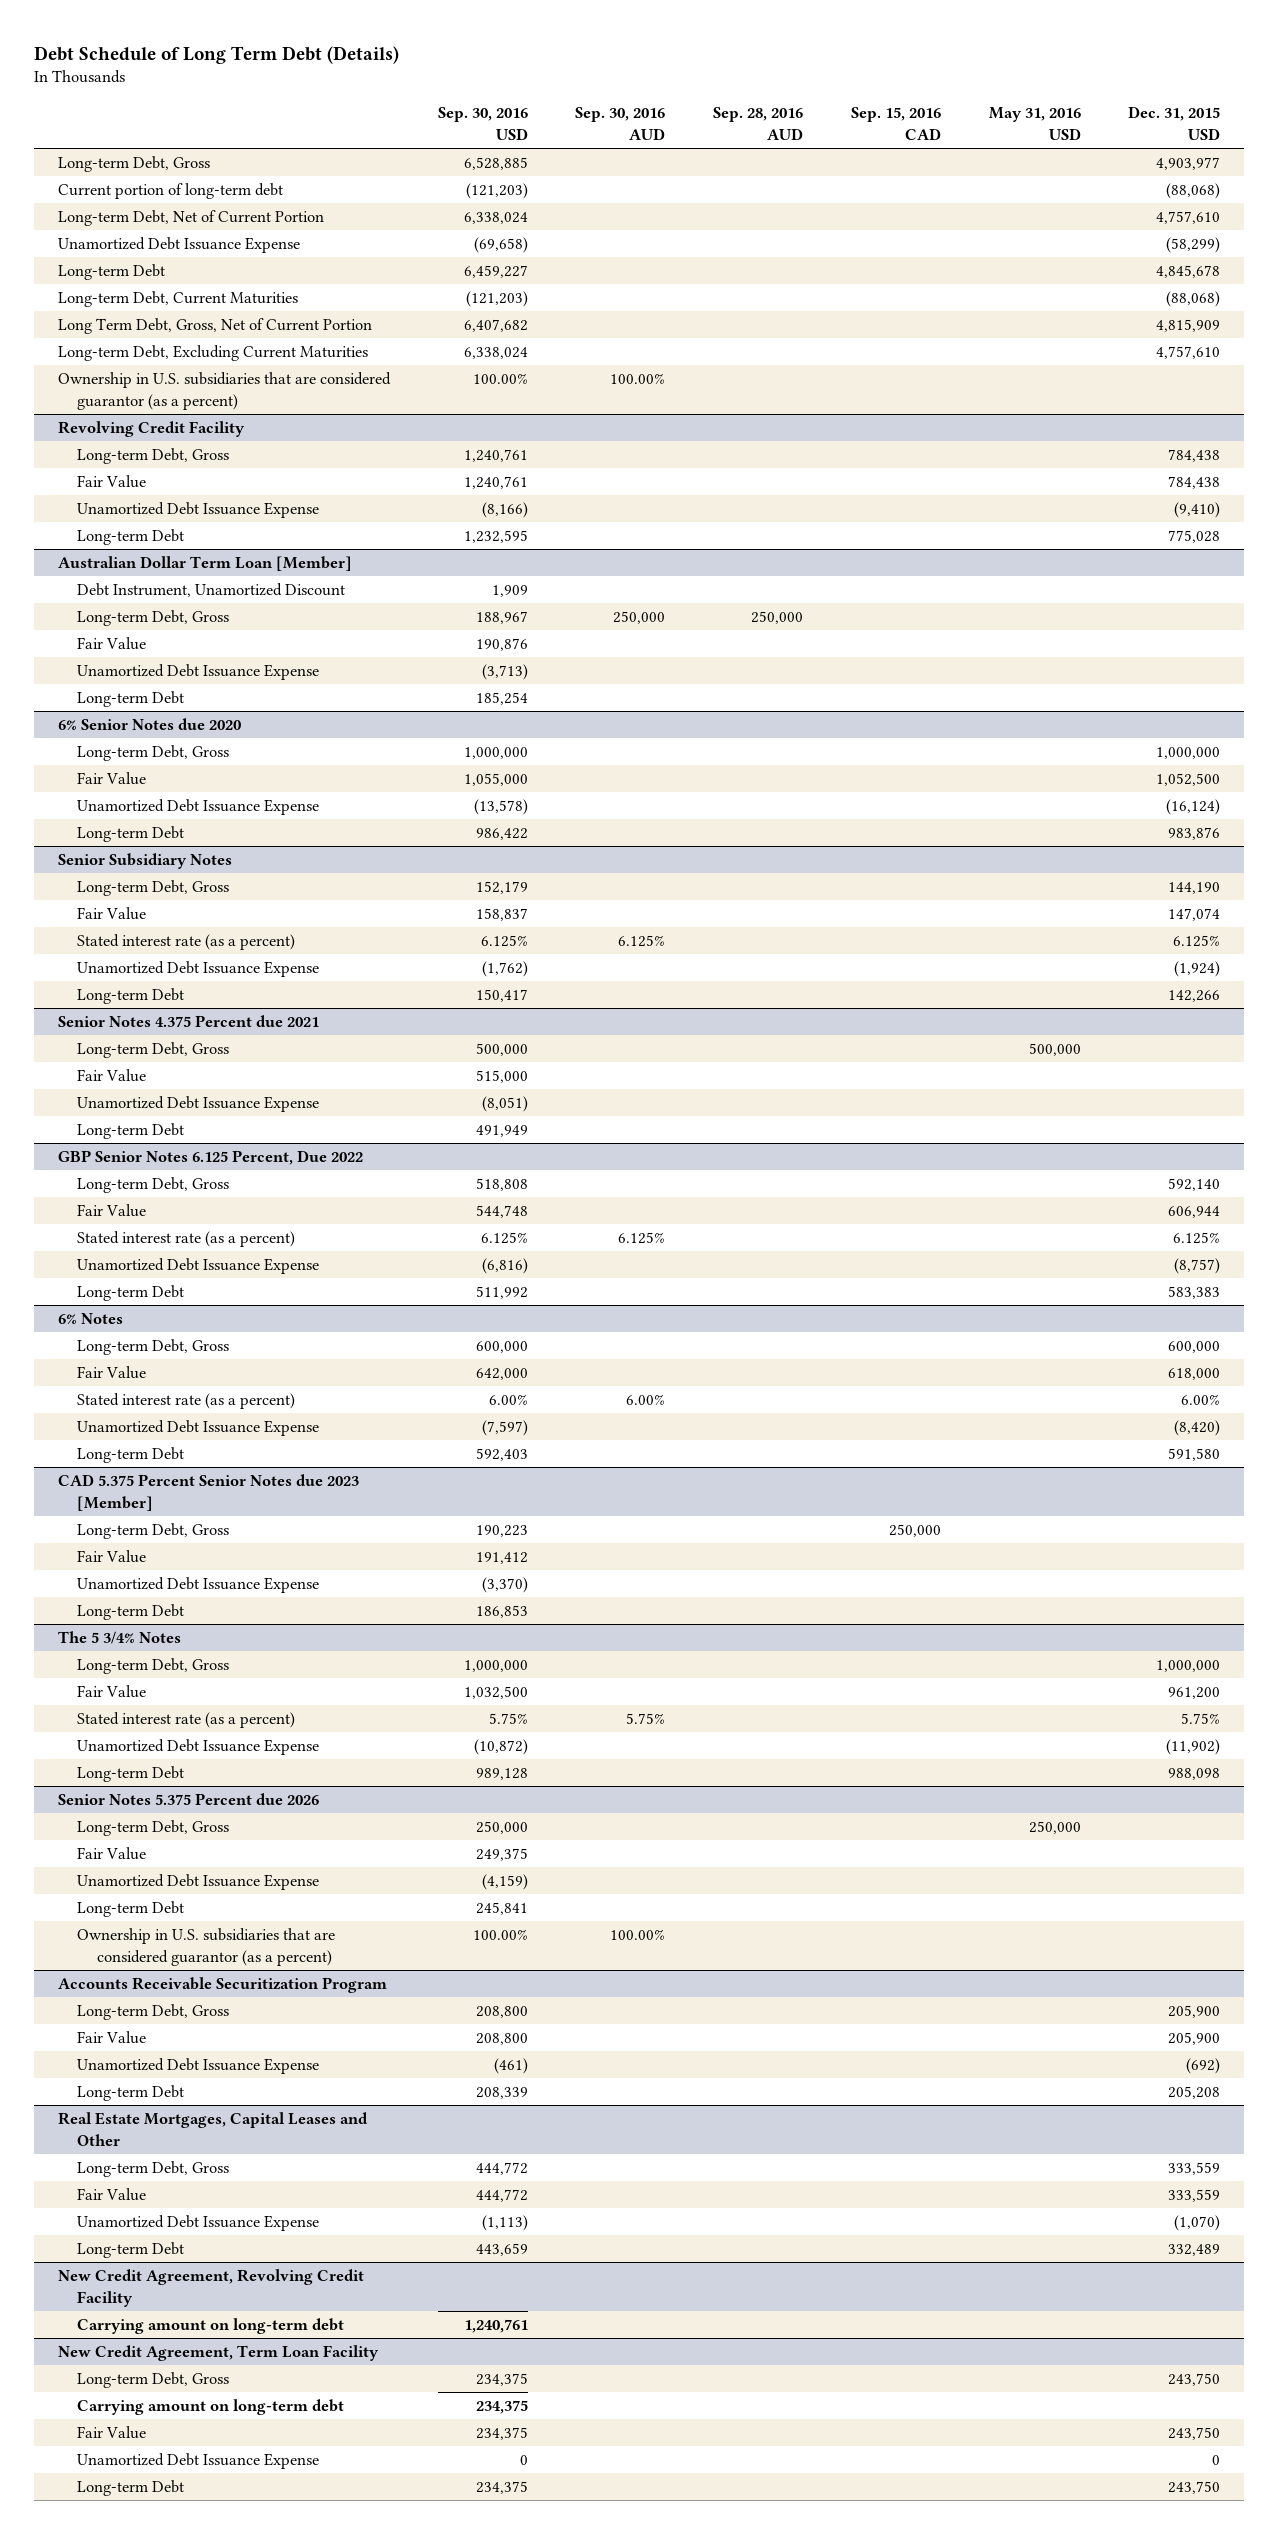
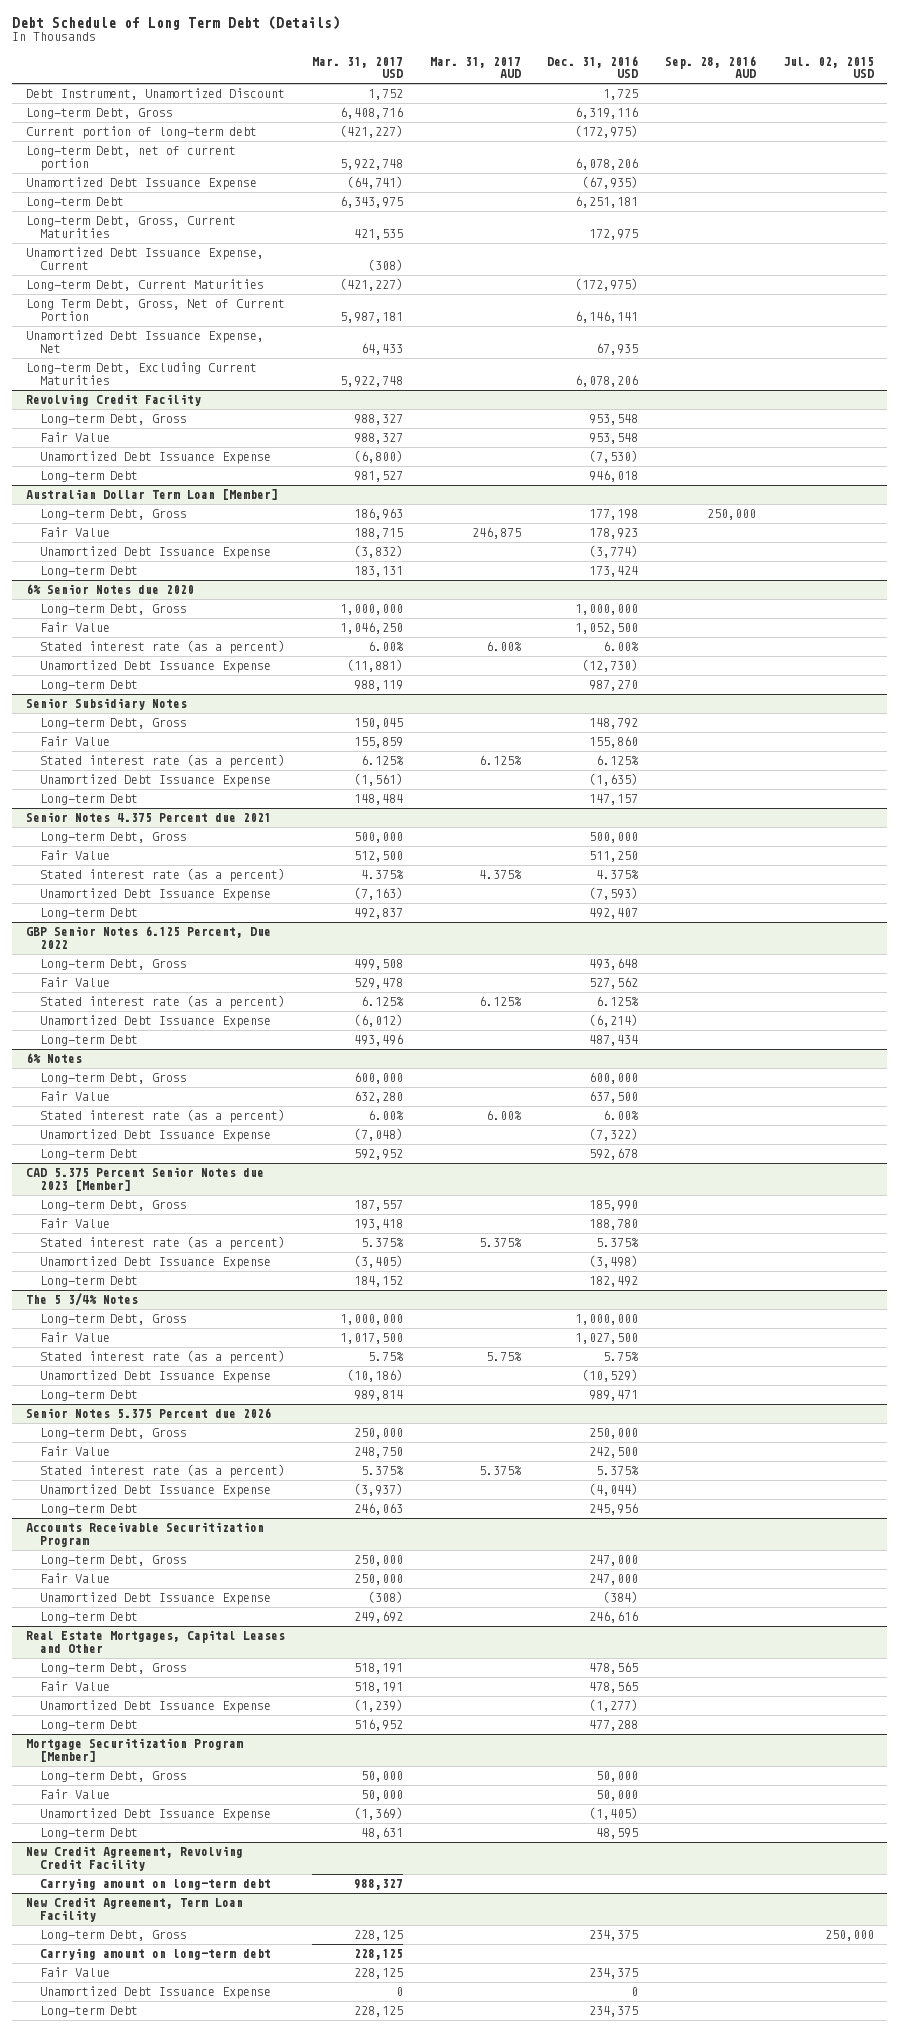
- | Sep. 30, 2016 USD | Sep. 30, 2016 AUD | Sep. 28, 2016 AUD | Sep. 15, 2016 CAD | May 31, 2016 USD | Dec. 31, 2015 USD
+ | Mar. 31, 2017 USD | Mar. 31, 2017 AUD | Dec. 31, 2016 USD | Sep. 28, 2016 AUD | Jul. 02, 2015 USD
+ Debt Instrument, Unamortized Discount | 1,752 | | 1,725 | |
- Long-term Debt, Net of Current Portion | 6,338,024 | | | | | 4,757,610
+ Long-term Debt, net of current portion | 5,922,748 | | 6,078,206 | |
+ Long-term Debt, Gross, Current Maturities | 421,535 | | 172,975 | |
+ Unamortized Debt Issuance Expense, Current | (308) | | | |
+ Unamortized Debt Issuance Expense, Net | 64,433 | | 67,935 | |
- Ownership in U.S. subsidiaries that are considered guarantor (as a percent) | 100.00% | 100.00% | | | |
@ Australian Dollar Term Loan [Member]
- Debt Instrument, Unamortized Discount | 1,909 | | | | |
@ 6% Senior Notes due 2020
+ Stated interest rate (as a percent) | 6.00% | 6.00% | 6.00% | |
@ Senior Notes 4.375 Percent due 2021
+ Stated interest rate (as a percent) | 4.375% | 4.375% | 4.375% | |
@ CAD 5.375 Percent Senior Notes due 2023 [Member]
+ Stated interest rate (as a percent) | 5.375% | 5.375% | 5.375% | |
@ Senior Notes 5.375 Percent due 2026
+ Stated interest rate (as a percent) | 5.375% | 5.375% | 5.375% | |
- Ownership in U.S. subsidiaries that are considered guarantor (as a percent) | 100.00% | 100.00% | | | |
+ Mortgage Securitization Program [Member]
+ Long-term Debt, Gross | 50,000 | | 50,000 | |
+ Fair Value | 50,000 | | 50,000 | |
+ Unamortized Debt Issuance Expense | (1,369) | | (1,405) | |
+ Long-term Debt | 48,631 | | 48,595 | |

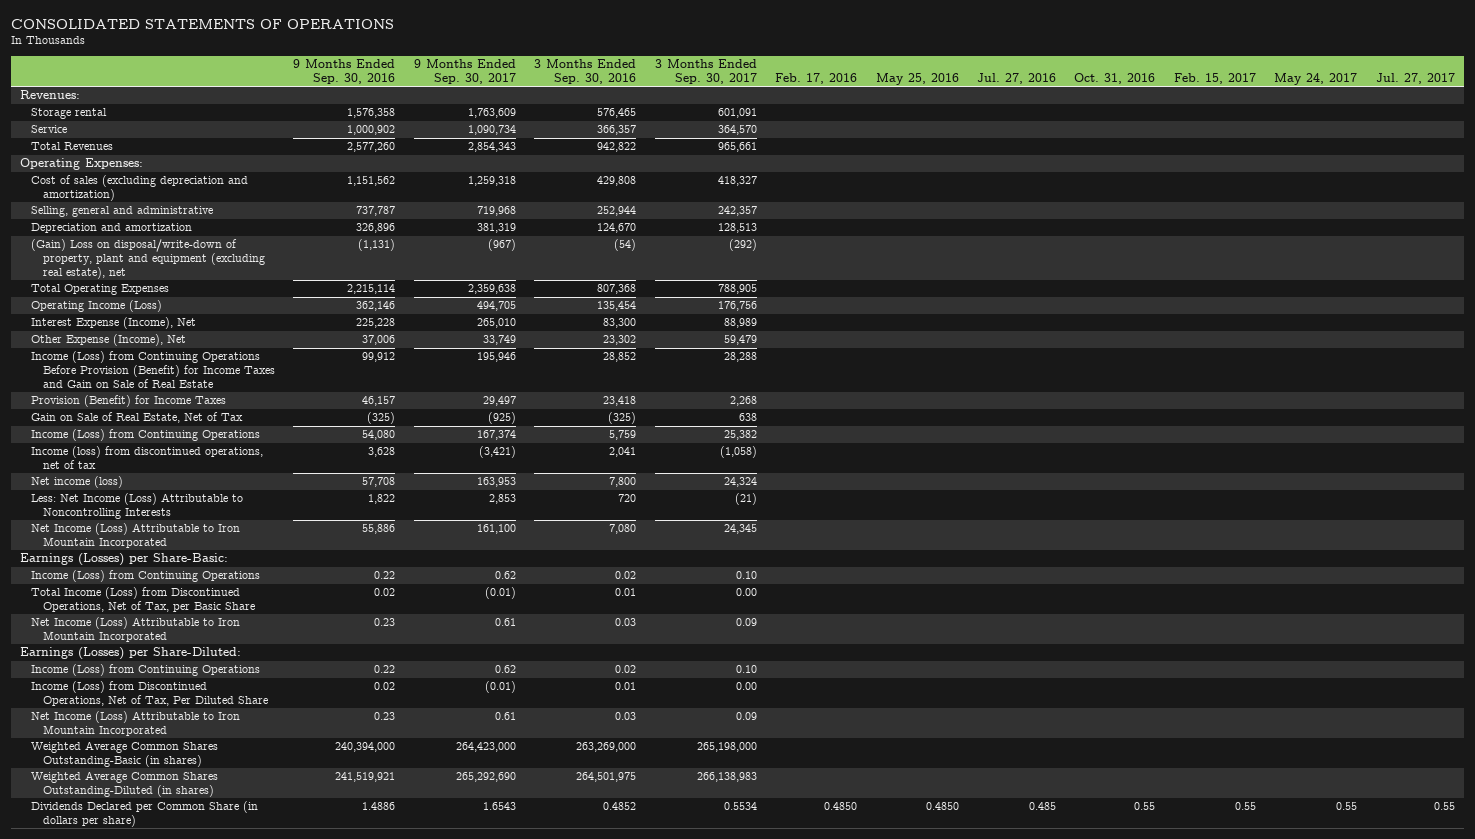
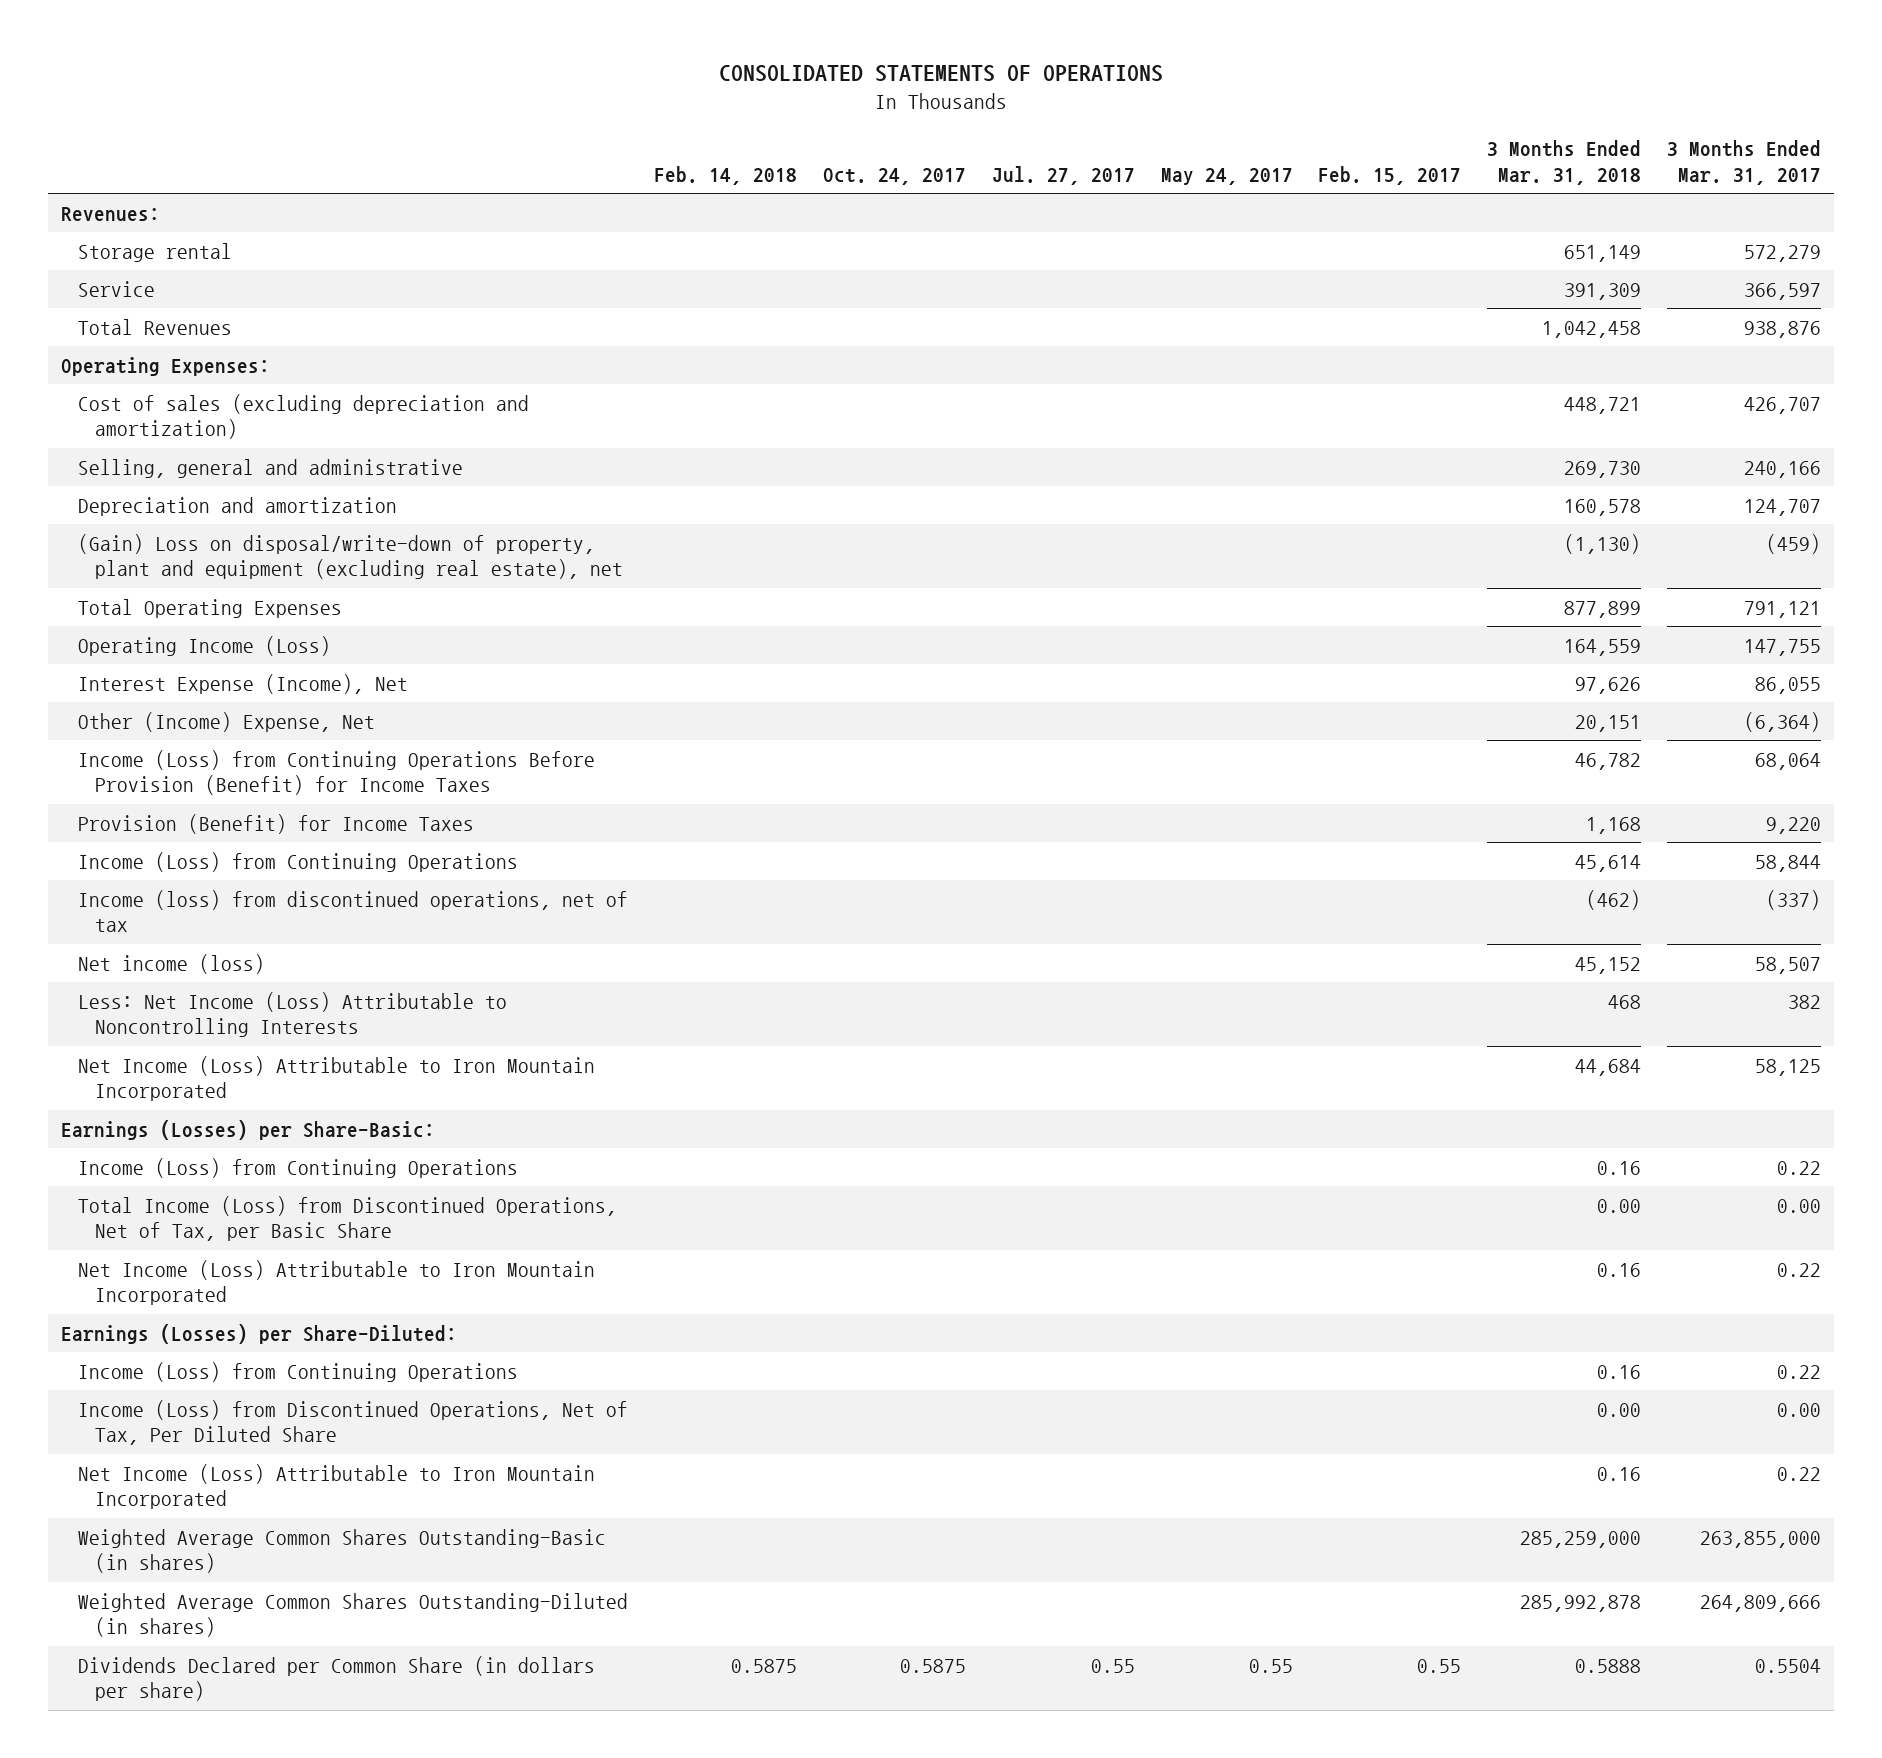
- | 9 Months Ended Sep. 30, 2016 | 9 Months Ended Sep. 30, 2017 | 3 Months Ended Sep. 30, 2016 | 3 Months Ended Sep. 30, 2017 | Feb. 17, 2016 | May 25, 2016 | Jul. 27, 2016 | Oct. 31, 2016 | Feb. 15, 2017 | May 24, 2017 | Jul. 27, 2017
+ | Feb. 14, 2018 | Oct. 24, 2017 | Jul. 27, 2017 | May 24, 2017 | Feb. 15, 2017 | 3 Months Ended Mar. 31, 2018 | 3 Months Ended Mar. 31, 2017
- Other Expense (Income), Net | 37,006 | 33,749 | 23,302 | 59,479 | | | | | | |
- Income (Loss) from Continuing Operations Before Provision (Benefit) for Income Taxes and Gain on Sale of Real Estate | 99,912 | 195,946 | 28,852 | 28,288 | | | | | | |
+ Other (Income) Expense, Net | | | | | | 20,151 | (6,364)
+ Income (Loss) from Continuing Operations Before Provision (Benefit) for Income Taxes | | | | | | 46,782 | 68,064
- Gain on Sale of Real Estate, Net of Tax | (325) | (925) | (325) | 638 | | | | | | |

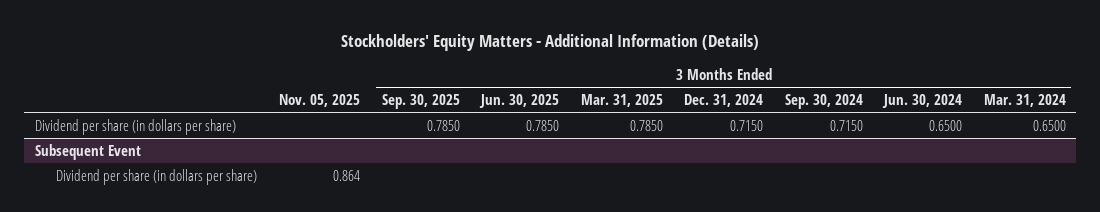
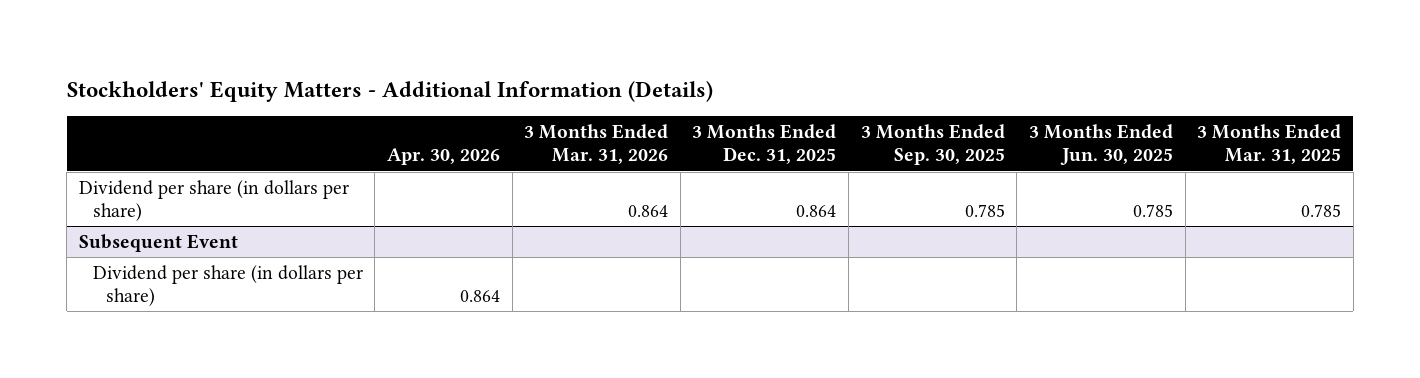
- | Nov. 05, 2025 | 3 Months Ended Sep. 30, 2025 | 3 Months Ended Jun. 30, 2025 | 3 Months Ended Mar. 31, 2025 | 3 Months Ended Dec. 31, 2024 | 3 Months Ended Sep. 30, 2024 | 3 Months Ended Jun. 30, 2024 | 3 Months Ended Mar. 31, 2024
+ | Apr. 30, 2026 | 3 Months Ended Mar. 31, 2026 | 3 Months Ended Dec. 31, 2025 | 3 Months Ended Sep. 30, 2025 | 3 Months Ended Jun. 30, 2025 | 3 Months Ended Mar. 31, 2025
- Dividend per share (in dollars per share) | | 0.7850 | 0.7850 | 0.7850 | 0.7150 | 0.7150 | 0.6500 | 0.6500
+ Dividend per share (in dollars per share) | | 0.864 | 0.864 | 0.785 | 0.785 | 0.785

